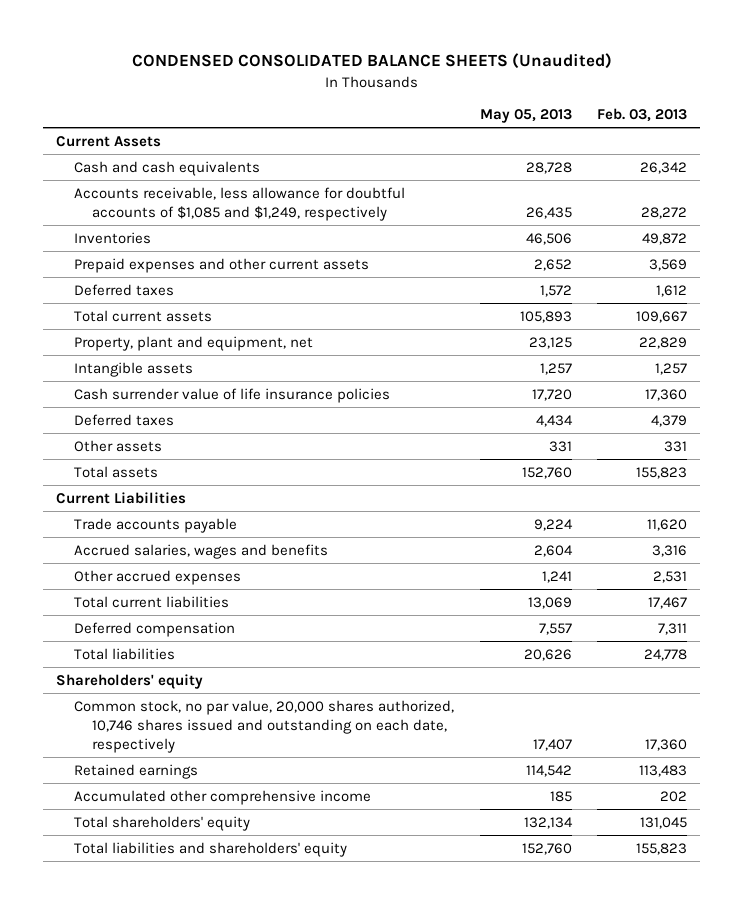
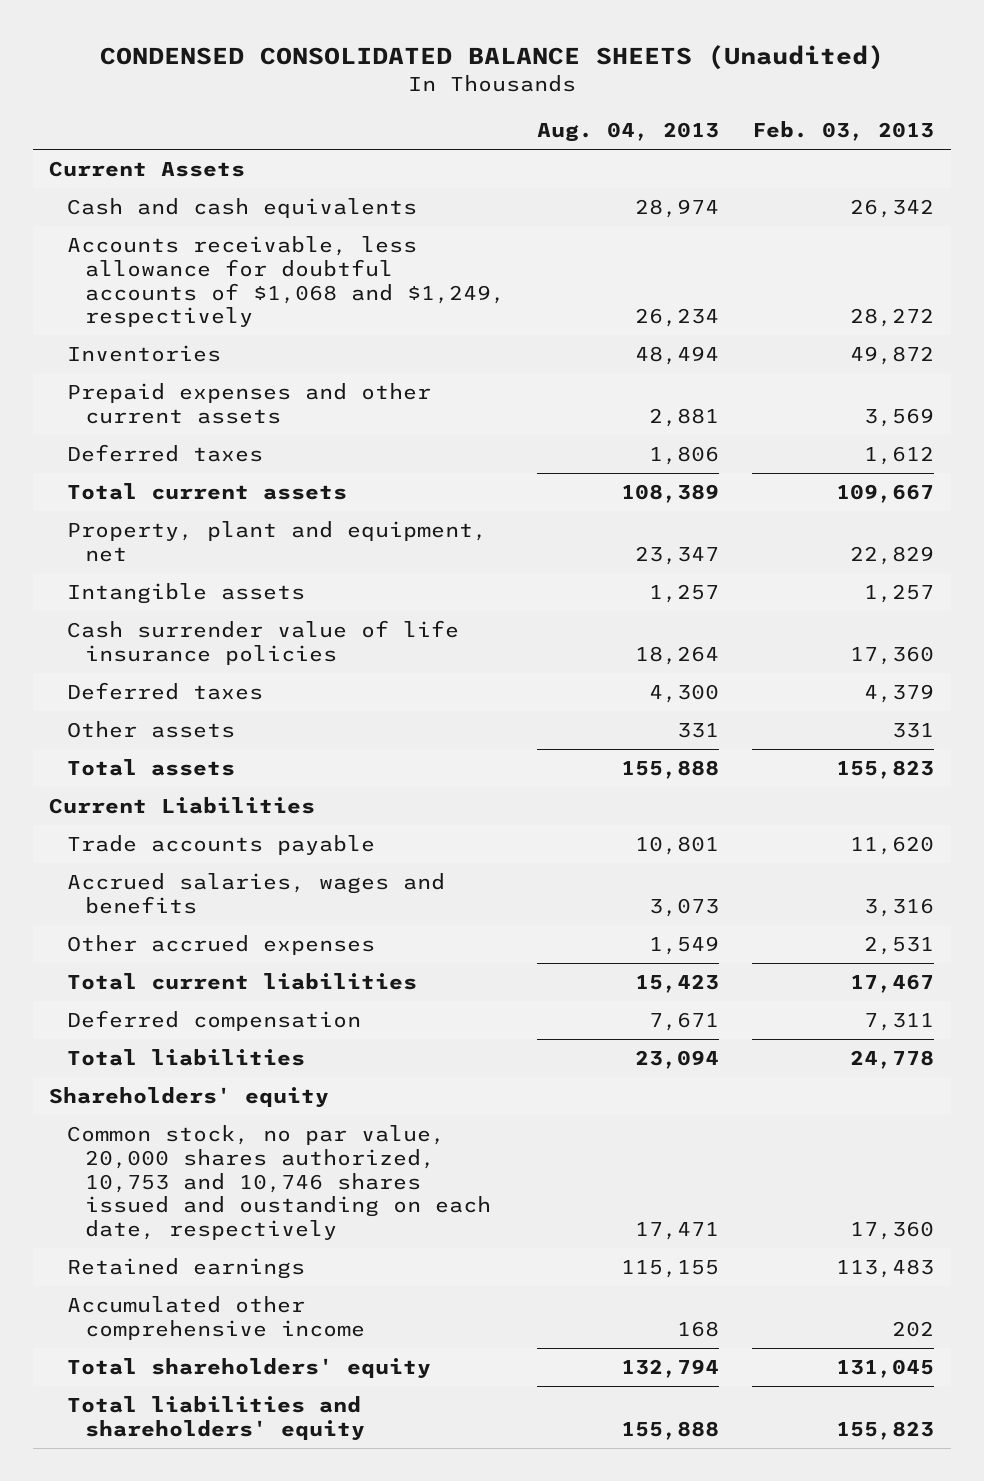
- | May 05, 2013 | Feb. 03, 2013
+ | Aug. 04, 2013 | Feb. 03, 2013
- Accounts receivable, less allowance for doubtful accounts of $1,085 and $1,249, respectively | 26,435 | 28,272
+ Accounts receivable, less allowance for doubtful accounts of $1,068 and $1,249, respectively | 26,234 | 28,272
- Common stock, no par value, 20,000 shares authorized, 10,746 shares issued and outstanding on each date, respectively | 17,407 | 17,360
+ Common stock, no par value, 20,000 shares authorized, 10,753 and 10,746 shares issued and oustanding on each date, respectively | 17,471 | 17,360

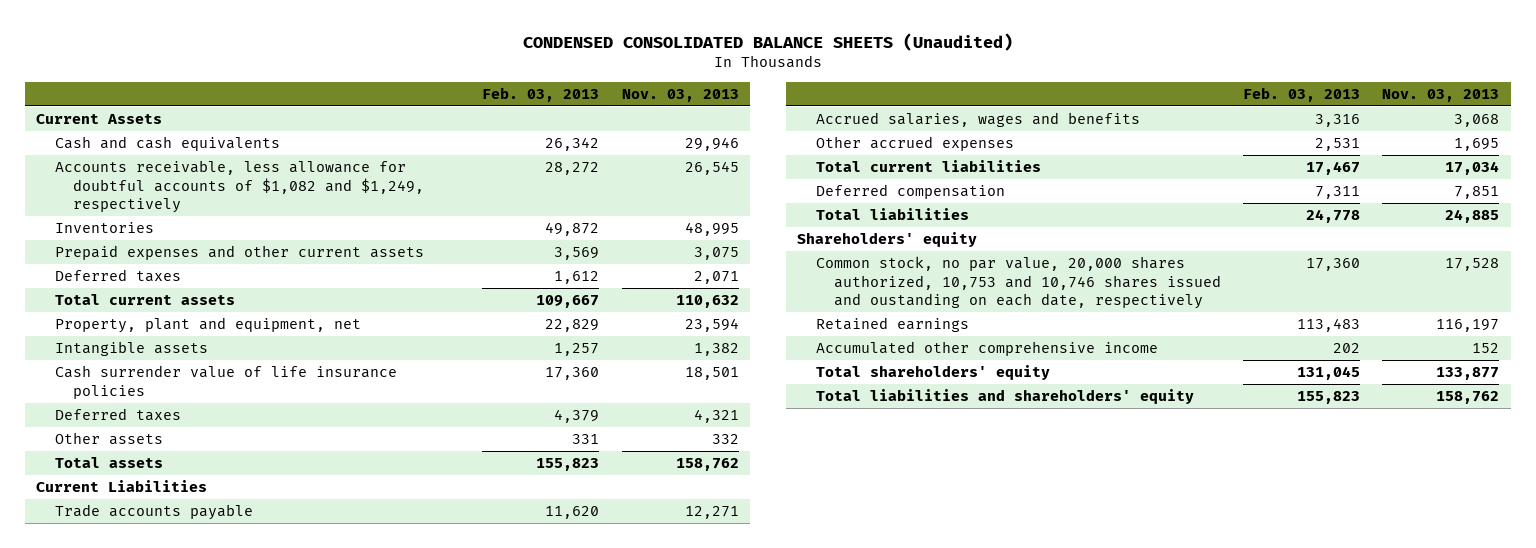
- | Aug. 04, 2013 | Feb. 03, 2013
+ | Feb. 03, 2013 | Nov. 03, 2013
- Accounts receivable, less allowance for doubtful accounts of $1,068 and $1,249, respectively | 26,234 | 28,272
+ Accounts receivable, less allowance for doubtful accounts of $1,082 and $1,249, respectively | 28,272 | 26,545

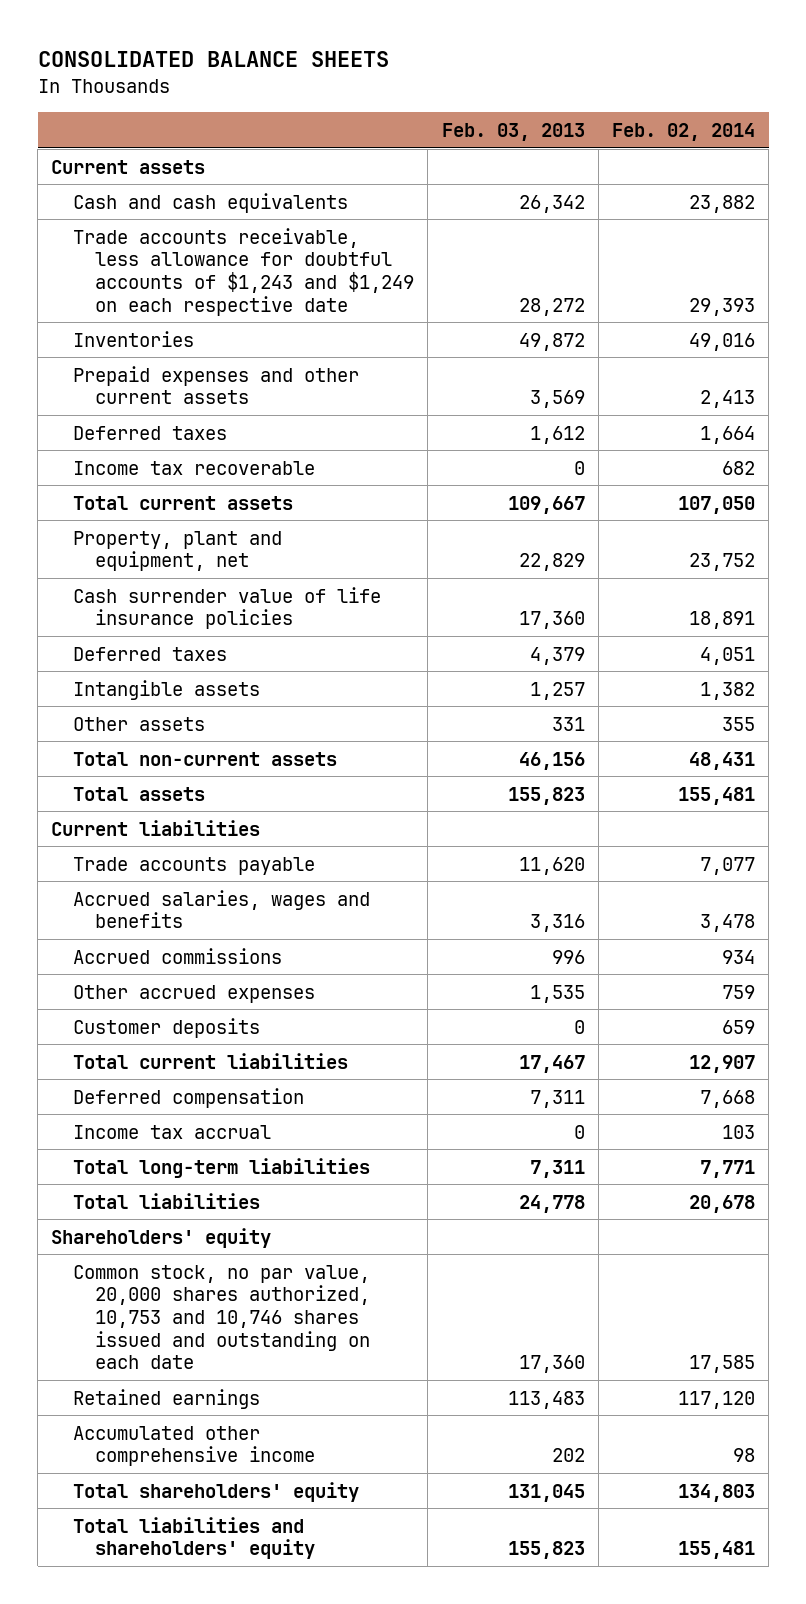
- CONDENSED CONSOLIDATED BALANCE SHEETS (Unaudited)
+ CONSOLIDATED BALANCE SHEETS
- | Feb. 03, 2013 | Nov. 03, 2013
+ | Feb. 03, 2013 | Feb. 02, 2014
- Current Assets
+ Current assets
- Accounts receivable, less allowance for doubtful accounts of $1,082 and $1,249, respectively | 28,272 | 26,545
+ Trade accounts receivable, less allowance for doubtful accounts of $1,243 and $1,249 on each respective date | 28,272 | 29,393
+ Income tax recoverable | 0 | 682
moved down: Intangible assets | 1,257 | 1,382
+ Total non-current assets | 46,156 | 48,431
- Current Liabilities
+ Current liabilities
- Other accrued expenses | 2,531 | 1,695
+ Accrued commissions | 996 | 934
+ Other accrued expenses | 1,535 | 759
+ Customer deposits | 0 | 659
+ Income tax accrual | 0 | 103
+ Total long-term liabilities | 7,311 | 7,771
- Common stock, no par value, 20,000 shares authorized, 10,753 and 10,746 shares issued and oustanding on each date, respectively | 17,360 | 17,528
+ Common stock, no par value, 20,000 shares authorized, 10,753 and 10,746 shares issued and outstanding on each date | 17,360 | 17,585

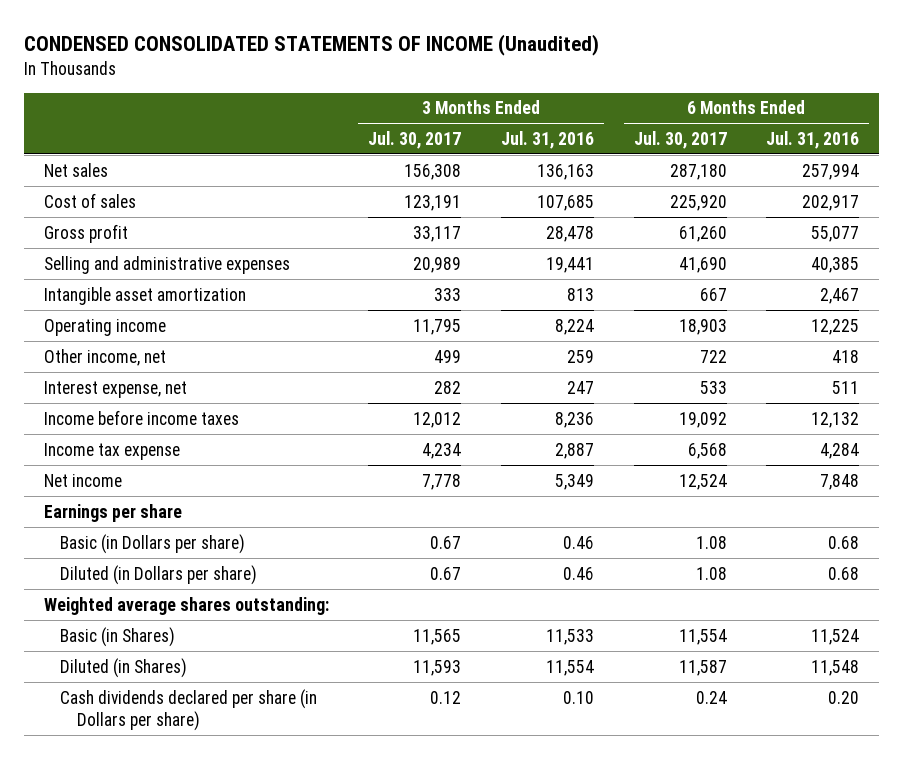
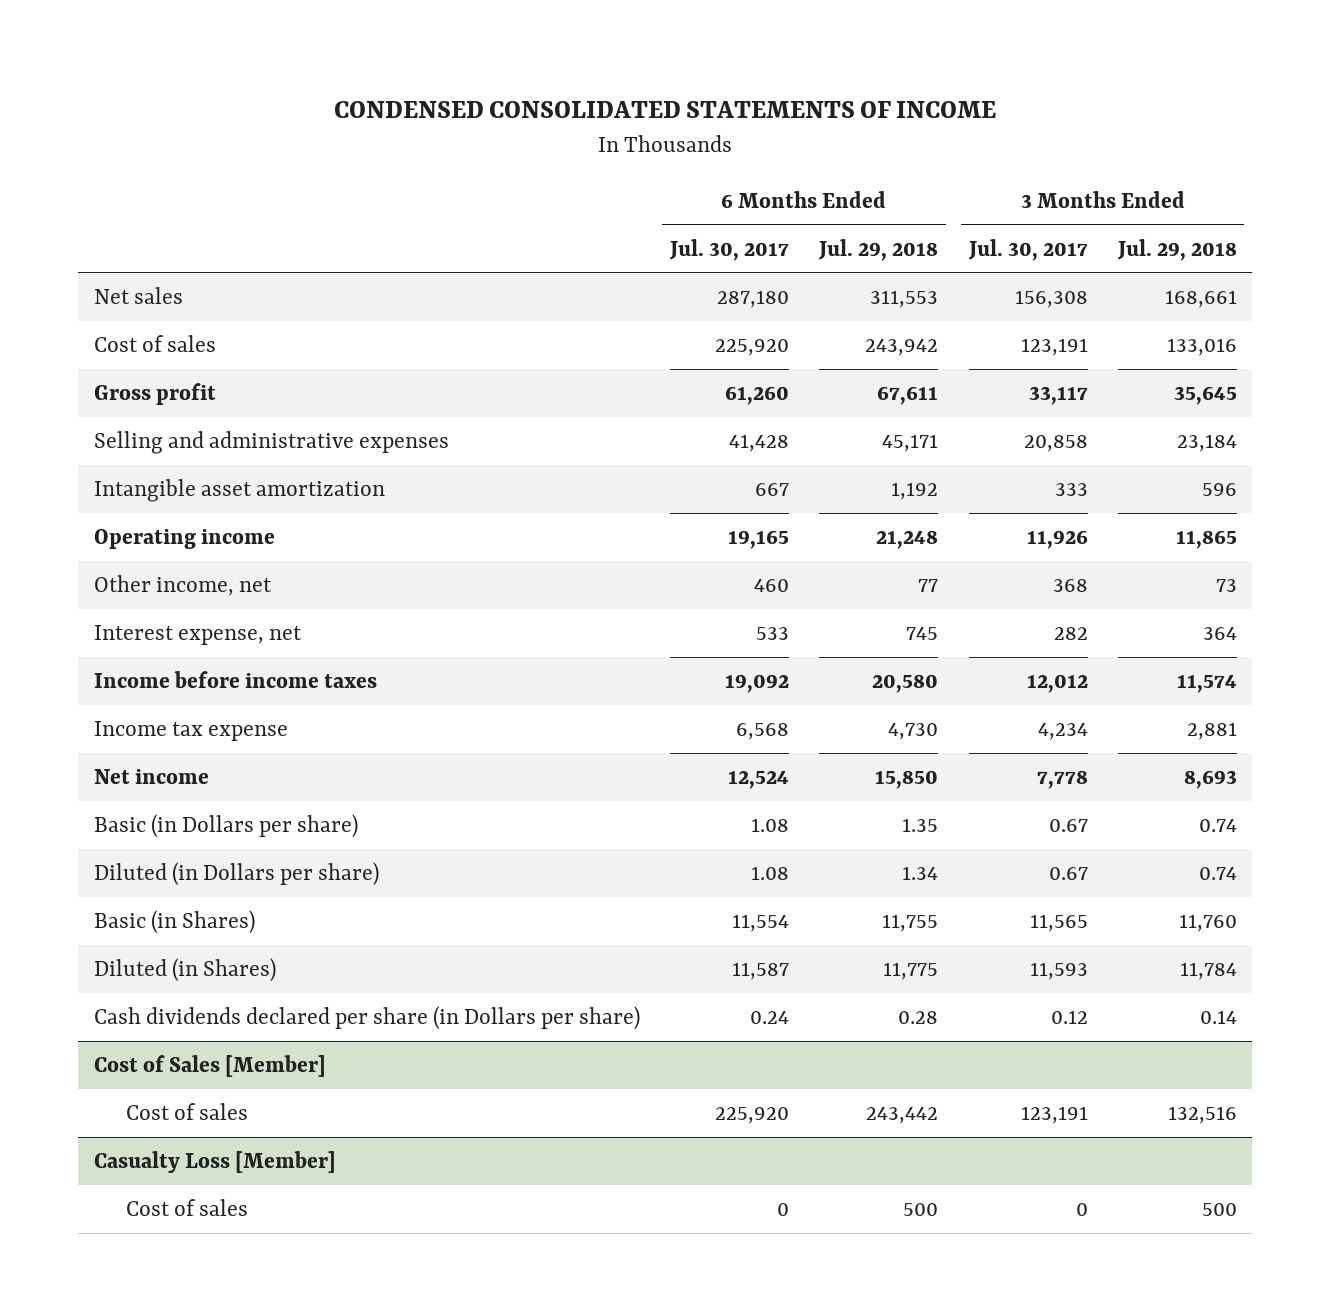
- CONDENSED CONSOLIDATED STATEMENTS OF INCOME (Unaudited)
+ CONDENSED CONSOLIDATED STATEMENTS OF INCOME
- | 3 Months Ended Jul. 30, 2017 | 3 Months Ended Jul. 31, 2016 | 6 Months Ended Jul. 30, 2017 | 6 Months Ended Jul. 31, 2016
+ | 6 Months Ended Jul. 30, 2017 | 6 Months Ended Jul. 29, 2018 | 3 Months Ended Jul. 30, 2017 | 3 Months Ended Jul. 29, 2018
- Selling and administrative expenses | 20,989 | 19,441 | 41,690 | 40,385
+ Selling and administrative expenses | 41,428 | 45,171 | 20,858 | 23,184
- Operating income | 11,795 | 8,224 | 18,903 | 12,225
- Other income, net | 499 | 259 | 722 | 418
+ Operating income | 19,165 | 21,248 | 11,926 | 11,865
+ Other income, net | 460 | 77 | 368 | 73
- Earnings per share
- Weighted average shares outstanding:
+ Cost of Sales [Member]
+ Cost of sales | 225,920 | 243,442 | 123,191 | 132,516
+ Casualty Loss [Member]
+ Cost of sales | 0 | 500 | 0 | 500

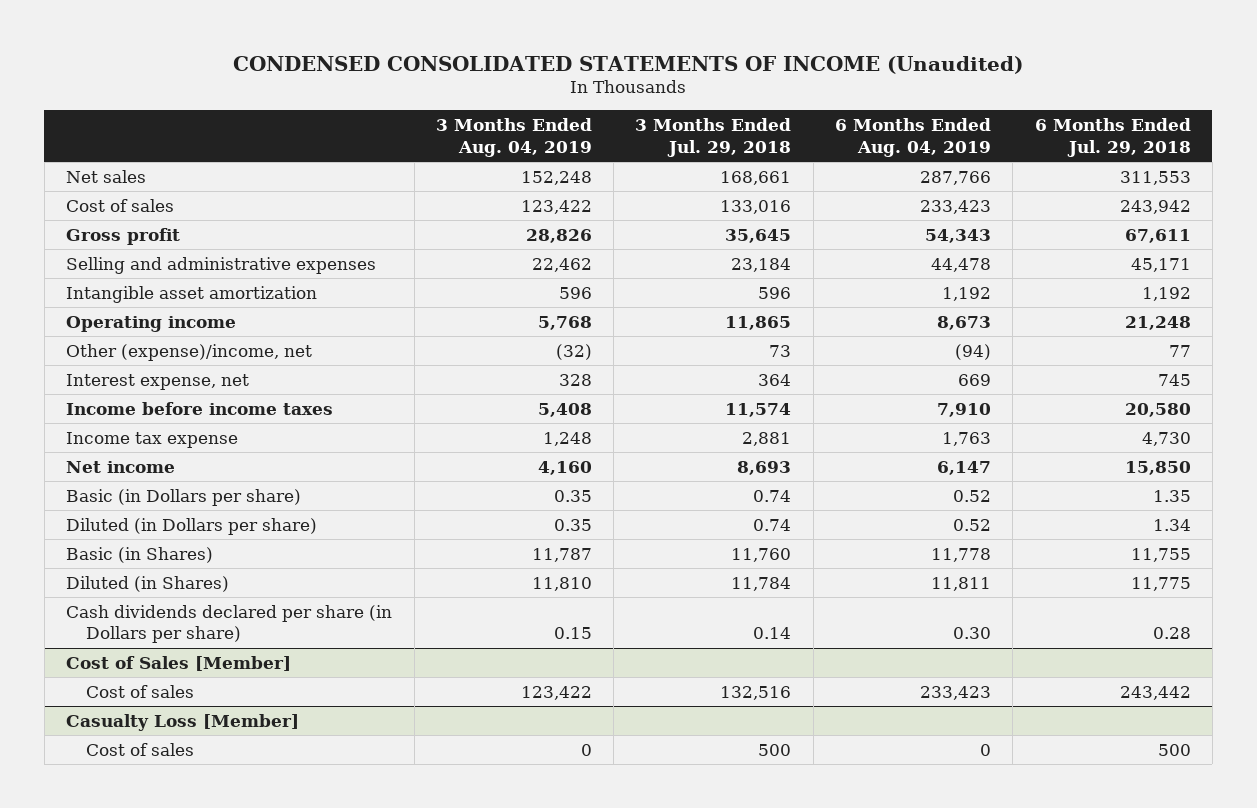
- CONDENSED CONSOLIDATED STATEMENTS OF INCOME
+ CONDENSED CONSOLIDATED STATEMENTS OF INCOME (Unaudited)
- | 6 Months Ended Jul. 30, 2017 | 6 Months Ended Jul. 29, 2018 | 3 Months Ended Jul. 30, 2017 | 3 Months Ended Jul. 29, 2018
+ | 3 Months Ended Aug. 04, 2019 | 3 Months Ended Jul. 29, 2018 | 6 Months Ended Aug. 04, 2019 | 6 Months Ended Jul. 29, 2018
- Other income, net | 460 | 77 | 368 | 73
+ Other (expense)/income, net | (32) | 73 | (94) | 77

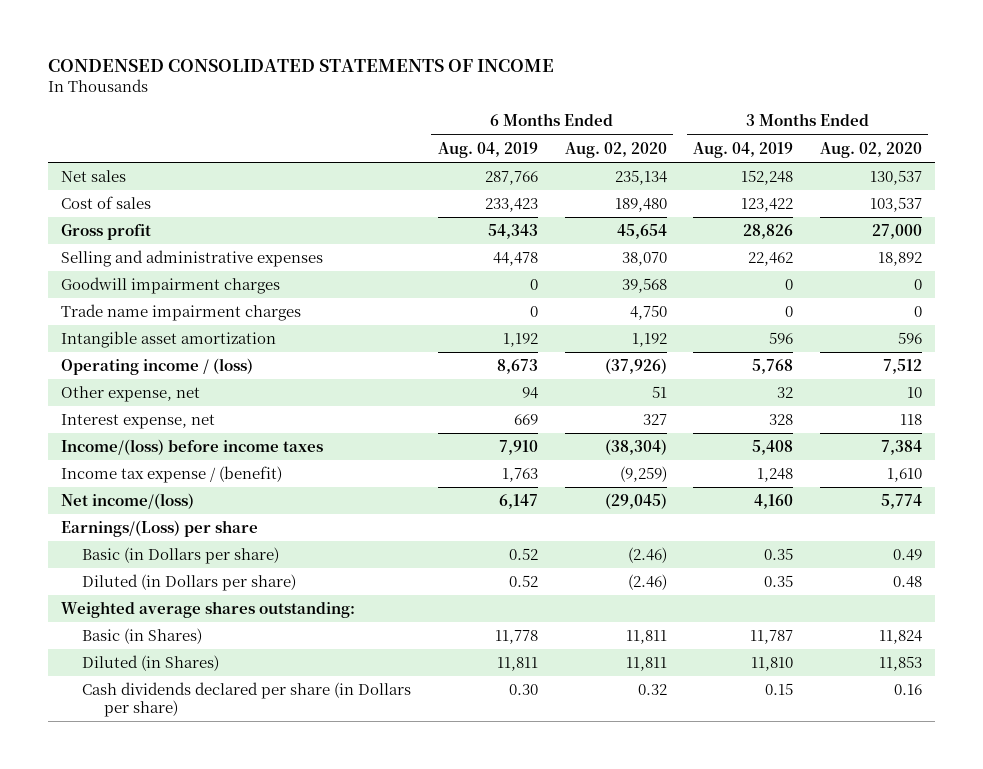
- CONDENSED CONSOLIDATED STATEMENTS OF INCOME (Unaudited)
+ CONDENSED CONSOLIDATED STATEMENTS OF INCOME
- | 3 Months Ended Aug. 04, 2019 | 3 Months Ended Jul. 29, 2018 | 6 Months Ended Aug. 04, 2019 | 6 Months Ended Jul. 29, 2018
+ | 6 Months Ended Aug. 04, 2019 | 6 Months Ended Aug. 02, 2020 | 3 Months Ended Aug. 04, 2019 | 3 Months Ended Aug. 02, 2020
+ Goodwill impairment charges | 0 | 39,568 | 0 | 0
+ Trade name impairment charges | 0 | 4,750 | 0 | 0
- Operating income | 5,768 | 11,865 | 8,673 | 21,248
- Other (expense)/income, net | (32) | 73 | (94) | 77
+ Operating income / (loss) | 8,673 | (37,926) | 5,768 | 7,512
+ Other expense, net | 94 | 51 | 32 | 10
- Income before income taxes | 5,408 | 11,574 | 7,910 | 20,580
- Income tax expense | 1,248 | 2,881 | 1,763 | 4,730
- Net income | 4,160 | 8,693 | 6,147 | 15,850
+ Income/(loss) before income taxes | 7,910 | (38,304) | 5,408 | 7,384
+ Income tax expense / (benefit) | 1,763 | (9,259) | 1,248 | 1,610
+ Net income/(loss) | 6,147 | (29,045) | 4,160 | 5,774
+ Earnings/(Loss) per share
+ Weighted average shares outstanding:
- Cost of Sales [Member]
- Cost of sales | 123,422 | 132,516 | 233,423 | 243,442
- Casualty Loss [Member]
- Cost of sales | 0 | 500 | 0 | 500

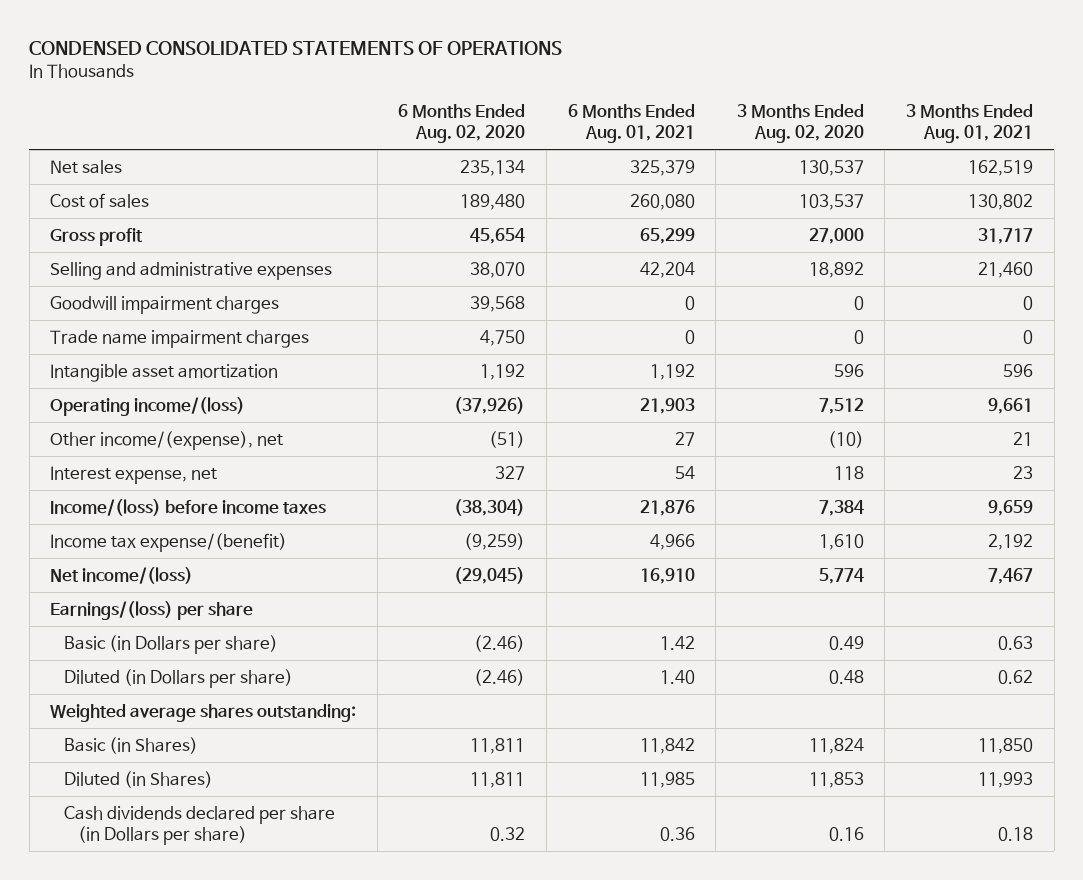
- CONDENSED CONSOLIDATED STATEMENTS OF INCOME
+ CONDENSED CONSOLIDATED STATEMENTS OF OPERATIONS
- | 6 Months Ended Aug. 04, 2019 | 6 Months Ended Aug. 02, 2020 | 3 Months Ended Aug. 04, 2019 | 3 Months Ended Aug. 02, 2020
+ | 6 Months Ended Aug. 02, 2020 | 6 Months Ended Aug. 01, 2021 | 3 Months Ended Aug. 02, 2020 | 3 Months Ended Aug. 01, 2021
- Operating income / (loss) | 8,673 | (37,926) | 5,768 | 7,512
- Other expense, net | 94 | 51 | 32 | 10
+ Operating income/(loss) | (37,926) | 21,903 | 7,512 | 9,661
+ Other income/(expense), net | (51) | 27 | (10) | 21
- Income tax expense / (benefit) | 1,763 | (9,259) | 1,248 | 1,610
+ Income tax expense/(benefit) | (9,259) | 4,966 | 1,610 | 2,192
- Earnings/(Loss) per share
+ Earnings/(loss) per share

